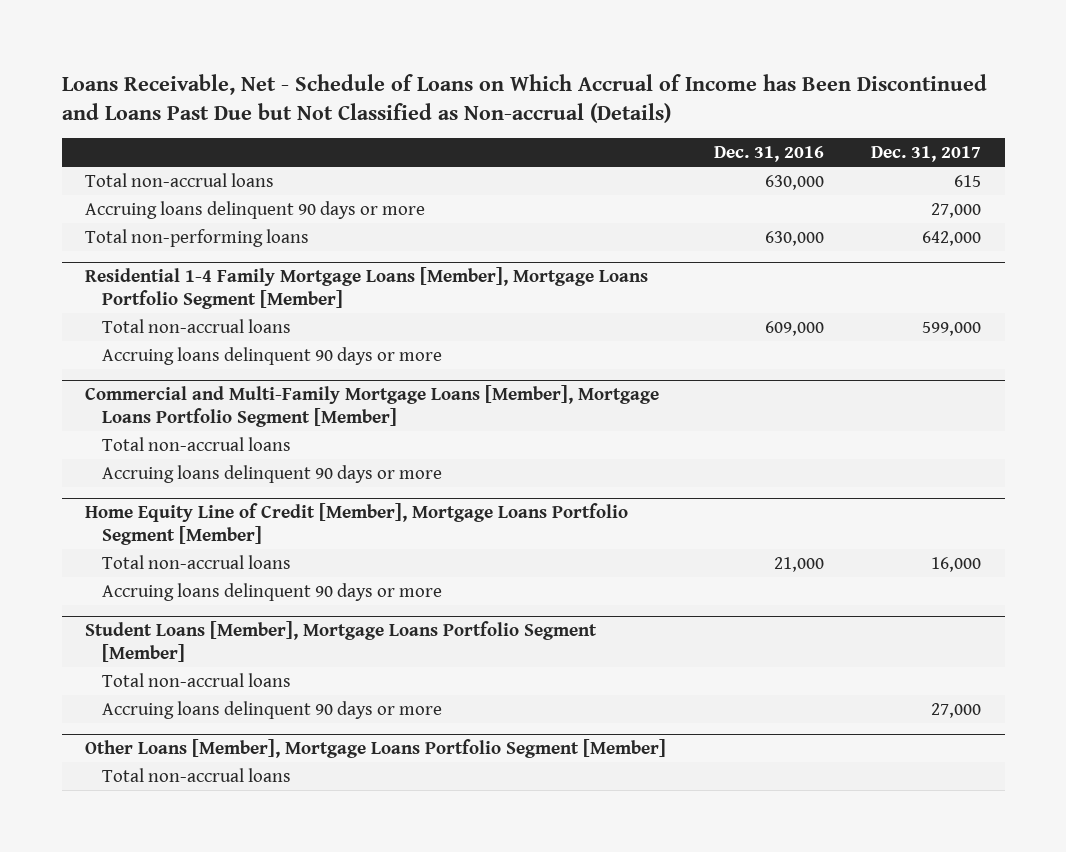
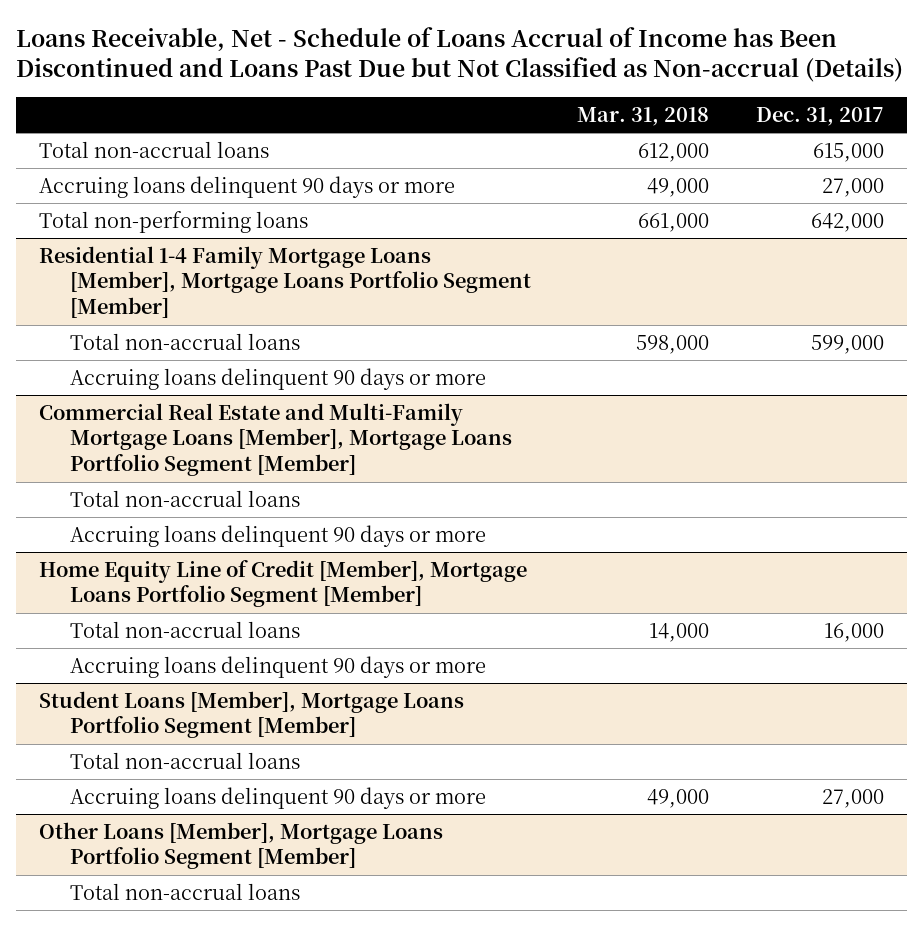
- Loans Receivable, Net - Schedule of Loans on Which Accrual of Income has Been Discontinued and Loans Past Due but Not Classified as Non-accrual (Details)
+ Loans Receivable, Net - Schedule of Loans Accrual of Income has Been Discontinued and Loans Past Due but Not Classified as Non-accrual (Details)
- | Dec. 31, 2016 | Dec. 31, 2017
+ | Mar. 31, 2018 | Dec. 31, 2017
- Total non-accrual loans | 630,000 | 615
+ Total non-accrual loans | 612,000 | 615,000
- Commercial and Multi-Family Mortgage Loans [Member], Mortgage Loans Portfolio Segment [Member]
+ Commercial Real Estate and Multi-Family Mortgage Loans [Member], Mortgage Loans Portfolio Segment [Member]

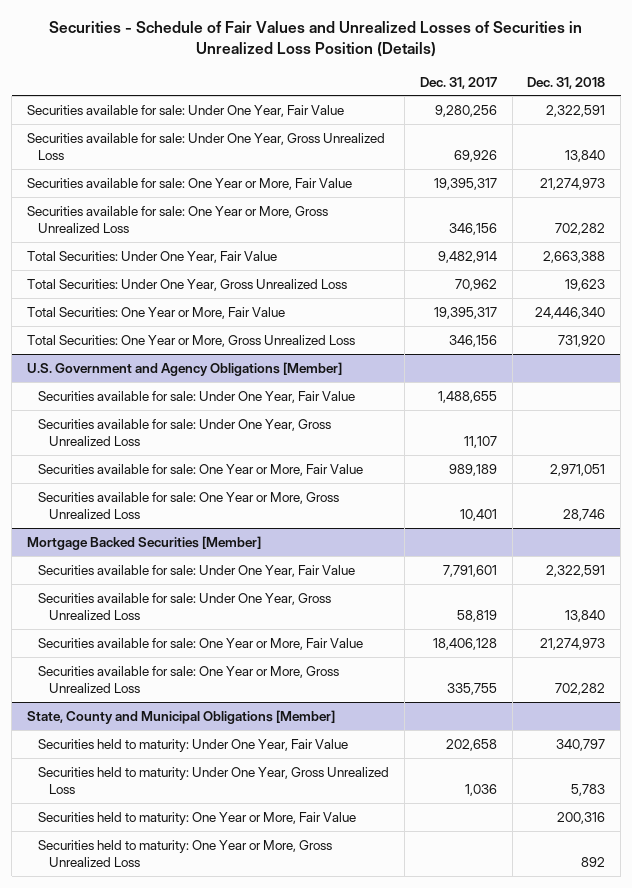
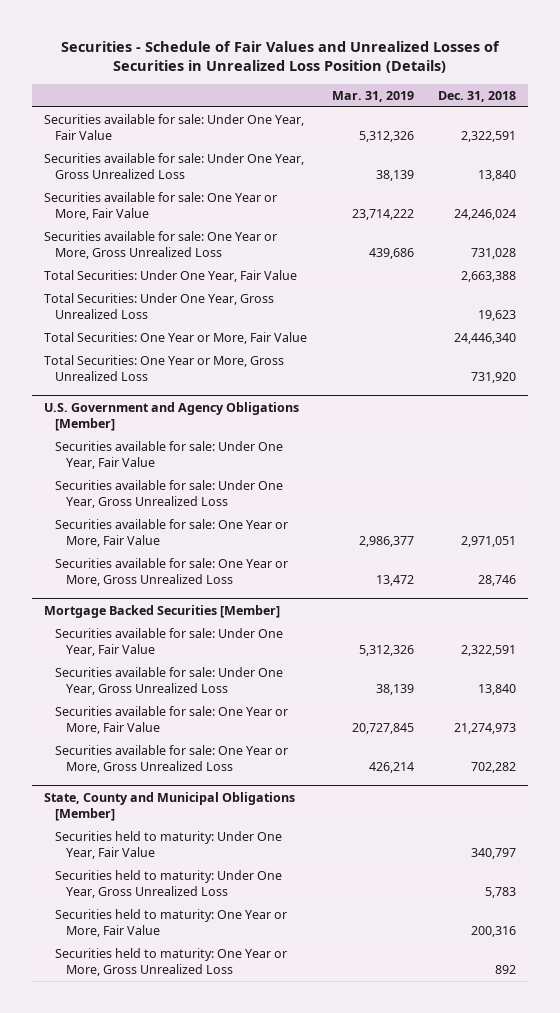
- | Dec. 31, 2017 | Dec. 31, 2018
+ | Mar. 31, 2019 | Dec. 31, 2018
- Securities available for sale: One Year or More, Fair Value | 19,395,317 | 21,274,973
- Securities available for sale: One Year or More, Gross Unrealized Loss | 346,156 | 702,282
+ Securities available for sale: One Year or More, Fair Value | 23,714,222 | 24,246,024
+ Securities available for sale: One Year or More, Gross Unrealized Loss | 439,686 | 731,028

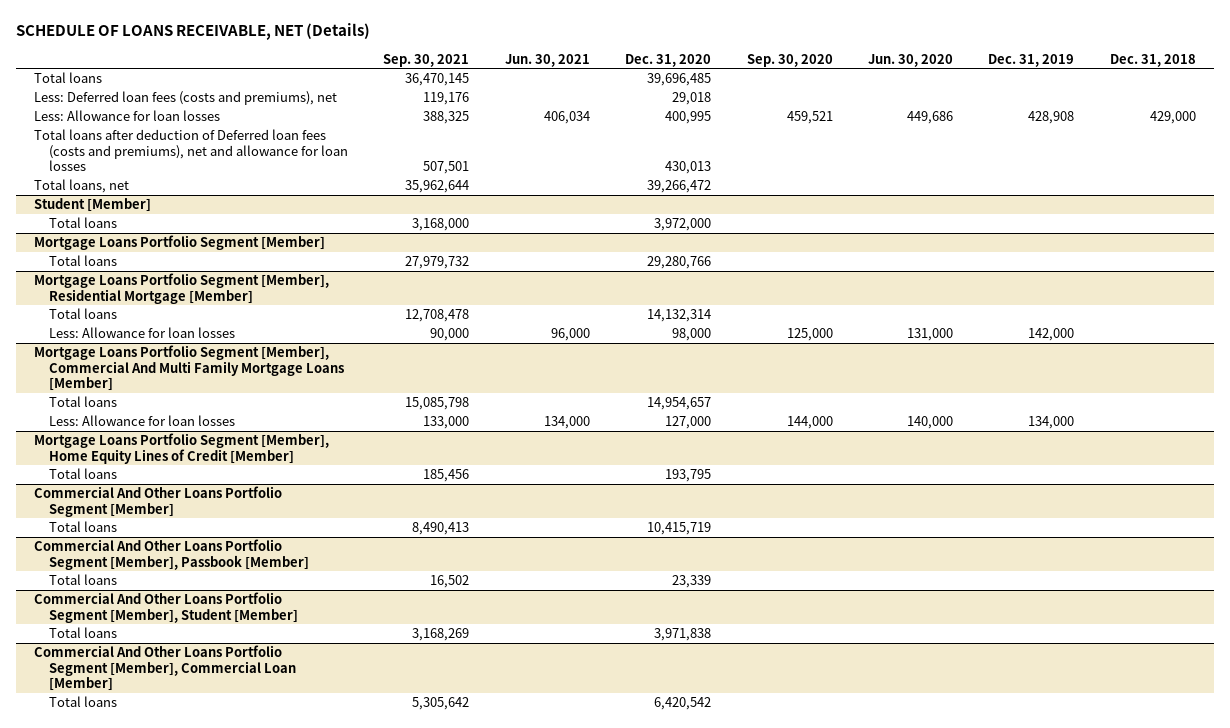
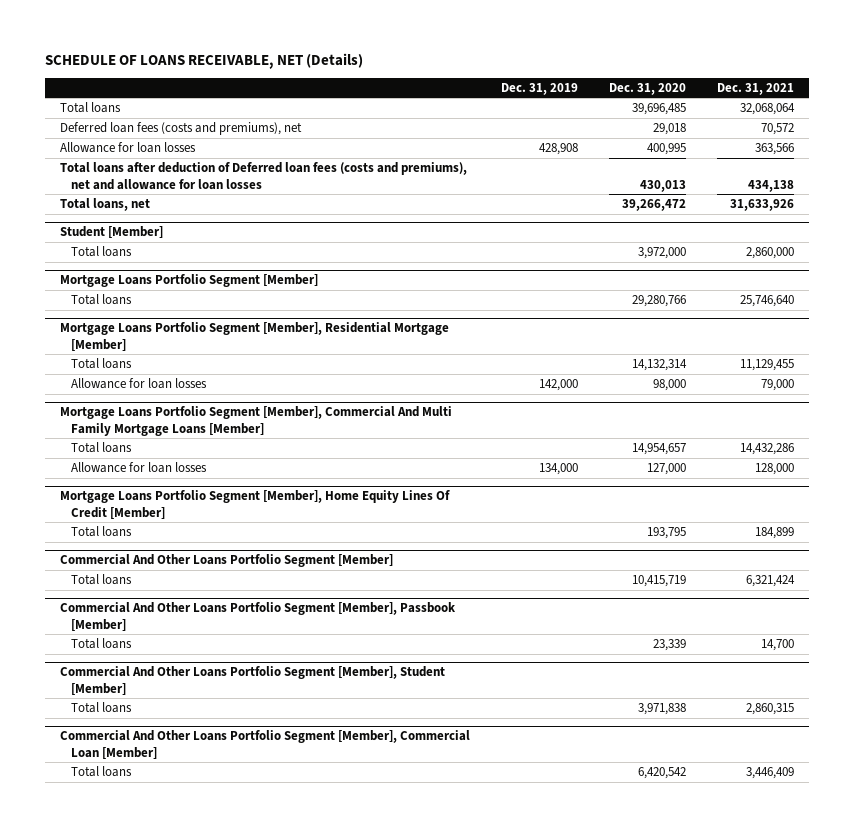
- | Sep. 30, 2021 | Jun. 30, 2021 | Dec. 31, 2020 | Sep. 30, 2020 | Jun. 30, 2020 | Dec. 31, 2019 | Dec. 31, 2018
+ | Dec. 31, 2019 | Dec. 31, 2020 | Dec. 31, 2021
- Less: Deferred loan fees (costs and premiums), net | 119,176 | | 29,018 | | | |
- Less: Allowance for loan losses | 388,325 | 406,034 | 400,995 | 459,521 | 449,686 | 428,908 | 429,000
+ Deferred loan fees (costs and premiums), net | | 29,018 | 70,572
+ Allowance for loan losses | 428,908 | 400,995 | 363,566
@ Mortgage Loans Portfolio Segment [Member], Residential Mortgage [Member]
- Less: Allowance for loan losses | 90,000 | 96,000 | 98,000 | 125,000 | 131,000 | 142,000 |
+ Allowance for loan losses | 142,000 | 98,000 | 79,000
@ Mortgage Loans Portfolio Segment [Member], Commercial And Multi Family Mortgage Loans [Member]
- Less: Allowance for loan losses | 133,000 | 134,000 | 127,000 | 144,000 | 140,000 | 134,000 |
- Mortgage Loans Portfolio Segment [Member], Home Equity Lines of Credit [Member]
@ Mortgage Loans Portfolio Segment [Member], Commercial And Multi Family Mortgage Loans [Member]
+ Allowance for loan losses | 134,000 | 127,000 | 128,000
+ Mortgage Loans Portfolio Segment [Member], Home Equity Lines Of Credit [Member]

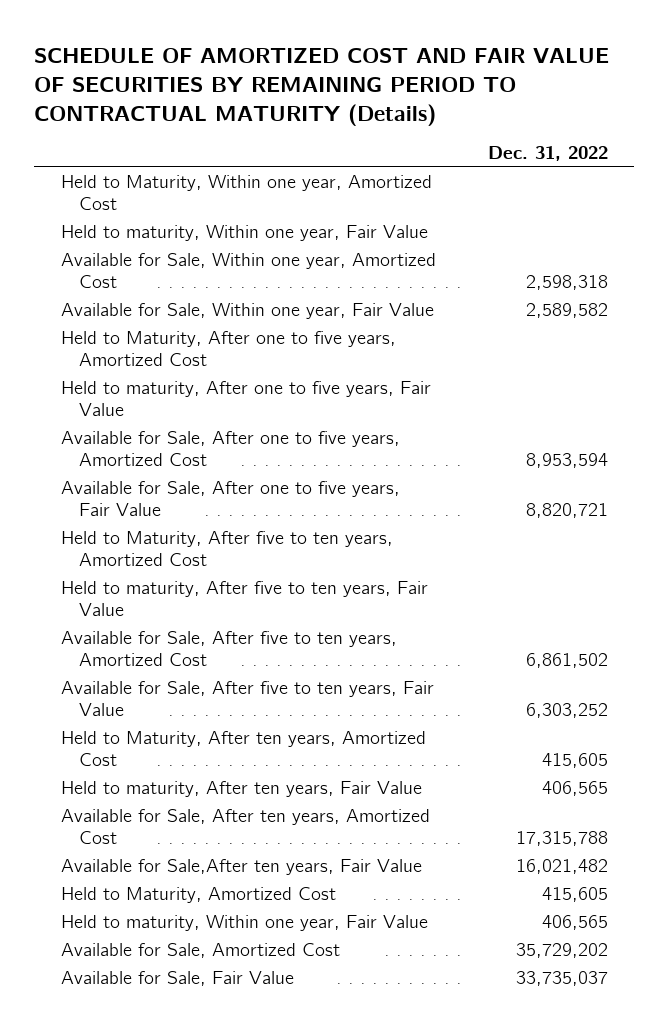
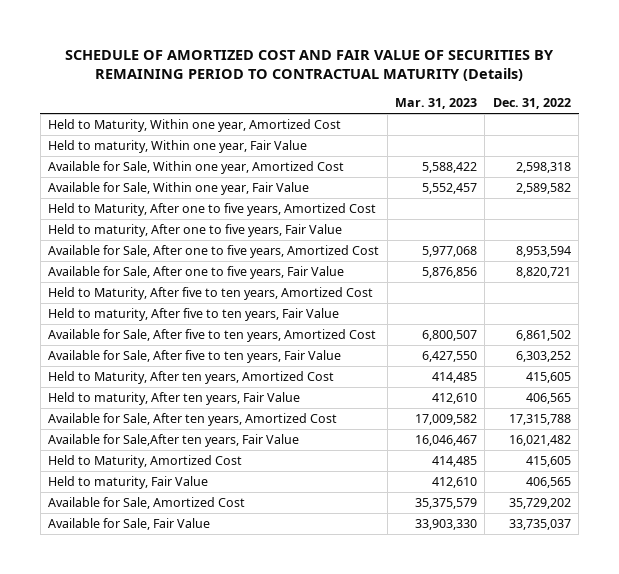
- | Dec. 31, 2022
+ | Mar. 31, 2023 | Dec. 31, 2022
- Held to maturity, Within one year, Fair Value | 406,565
+ Held to maturity, Fair Value | 412,610 | 406,565

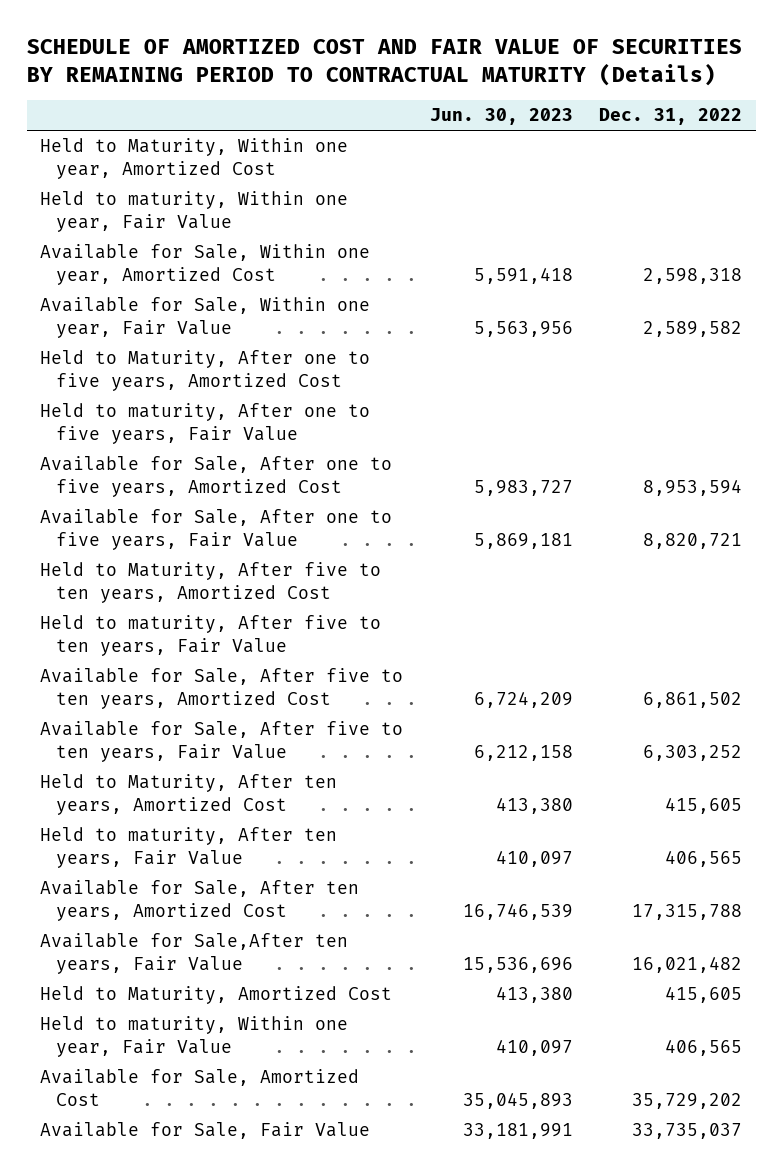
- | Mar. 31, 2023 | Dec. 31, 2022
+ | Jun. 30, 2023 | Dec. 31, 2022
- Held to maturity, Fair Value | 412,610 | 406,565
+ Held to maturity, Within one year, Fair Value | 410,097 | 406,565

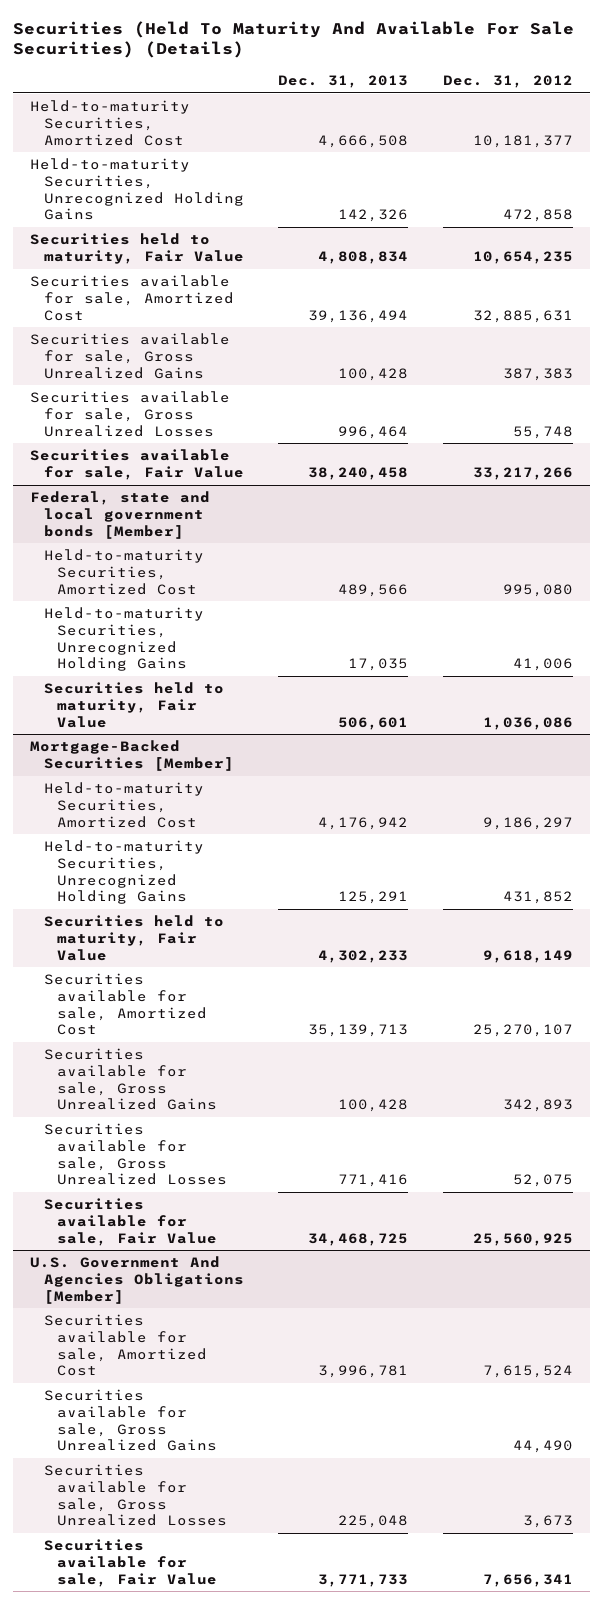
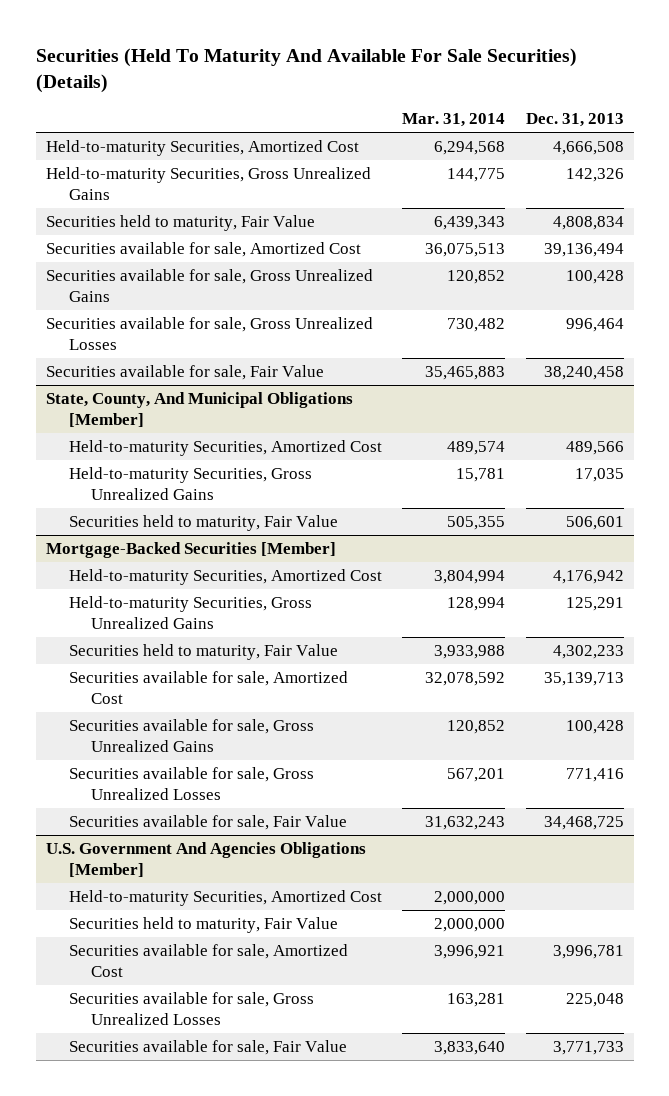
- | Dec. 31, 2013 | Dec. 31, 2012
+ | Mar. 31, 2014 | Dec. 31, 2013
- Held-to-maturity Securities, Unrecognized Holding Gains | 142,326 | 472,858
+ Held-to-maturity Securities, Gross Unrealized Gains | 144,775 | 142,326
- Federal, state and local government bonds [Member]
+ State, County, And Municipal Obligations [Member]
- Held-to-maturity Securities, Unrecognized Holding Gains | 17,035 | 41,006
+ Held-to-maturity Securities, Gross Unrealized Gains | 15,781 | 17,035
@ Mortgage-Backed Securities [Member]
- Held-to-maturity Securities, Unrecognized Holding Gains | 125,291 | 431,852
+ Held-to-maturity Securities, Gross Unrealized Gains | 128,994 | 125,291
@ U.S. Government And Agencies Obligations [Member]
+ Held-to-maturity Securities, Amortized Cost | 2,000,000 |
+ Securities held to maturity, Fair Value | 2,000,000 |
- Securities available for sale, Gross Unrealized Gains | | 44,490

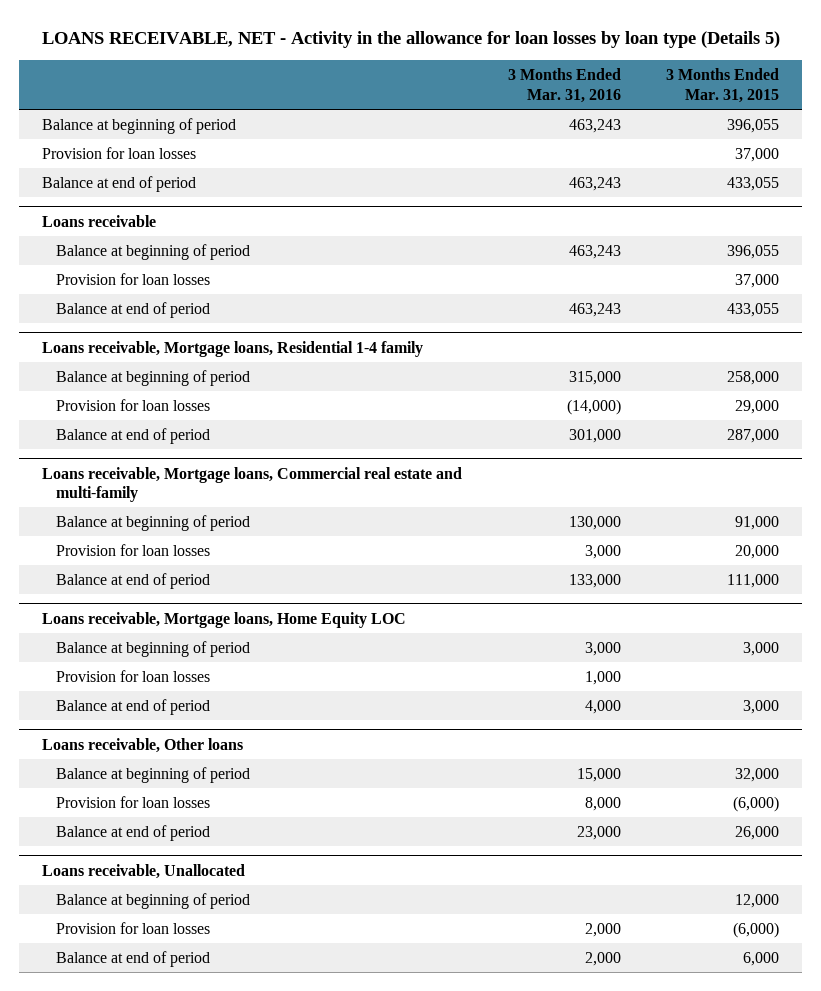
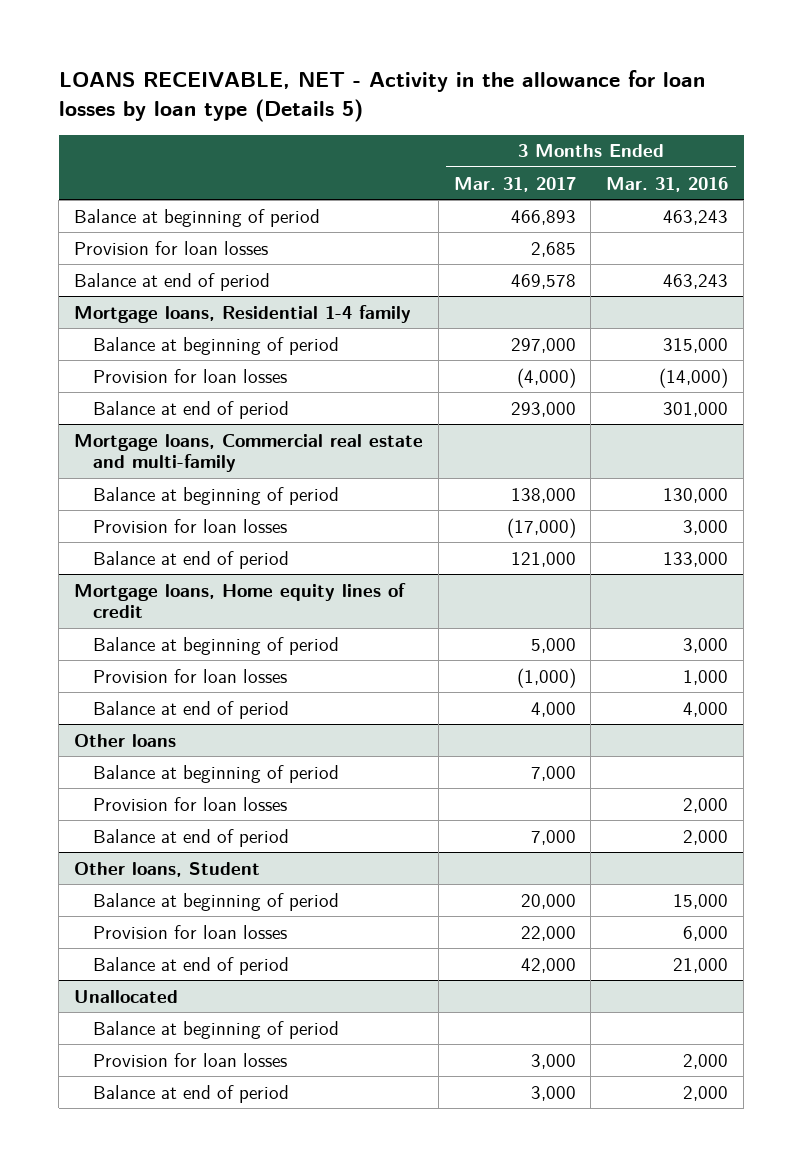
- | 3 Months Ended Mar. 31, 2016 | 3 Months Ended Mar. 31, 2015
+ | 3 Months Ended Mar. 31, 2017 | 3 Months Ended Mar. 31, 2016
- Loans receivable
- Balance at beginning of period | 463,243 | 396,055
- Provision for loan losses | | 37,000
- Balance at end of period | 463,243 | 433,055
- Loans receivable, Mortgage loans, Residential 1-4 family
+ Mortgage loans, Residential 1-4 family
- Loans receivable, Mortgage loans, Commercial real estate and multi-family
+ Mortgage loans, Commercial real estate and multi-family
- Loans receivable, Mortgage loans, Home Equity LOC
+ Mortgage loans, Home equity lines of credit
- Loans receivable, Other loans
+ Other loans
+ Balance at beginning of period | 7,000 |
+ Provision for loan losses | | 2,000
+ Balance at end of period | 7,000 | 2,000
+ Other loans, Student
- Provision for loan losses | 8,000 | (6,000)
- Balance at end of period | 23,000 | 26,000
- Loans receivable, Unallocated
+ Provision for loan losses | 22,000 | 6,000
+ Balance at end of period | 42,000 | 21,000
+ Unallocated

